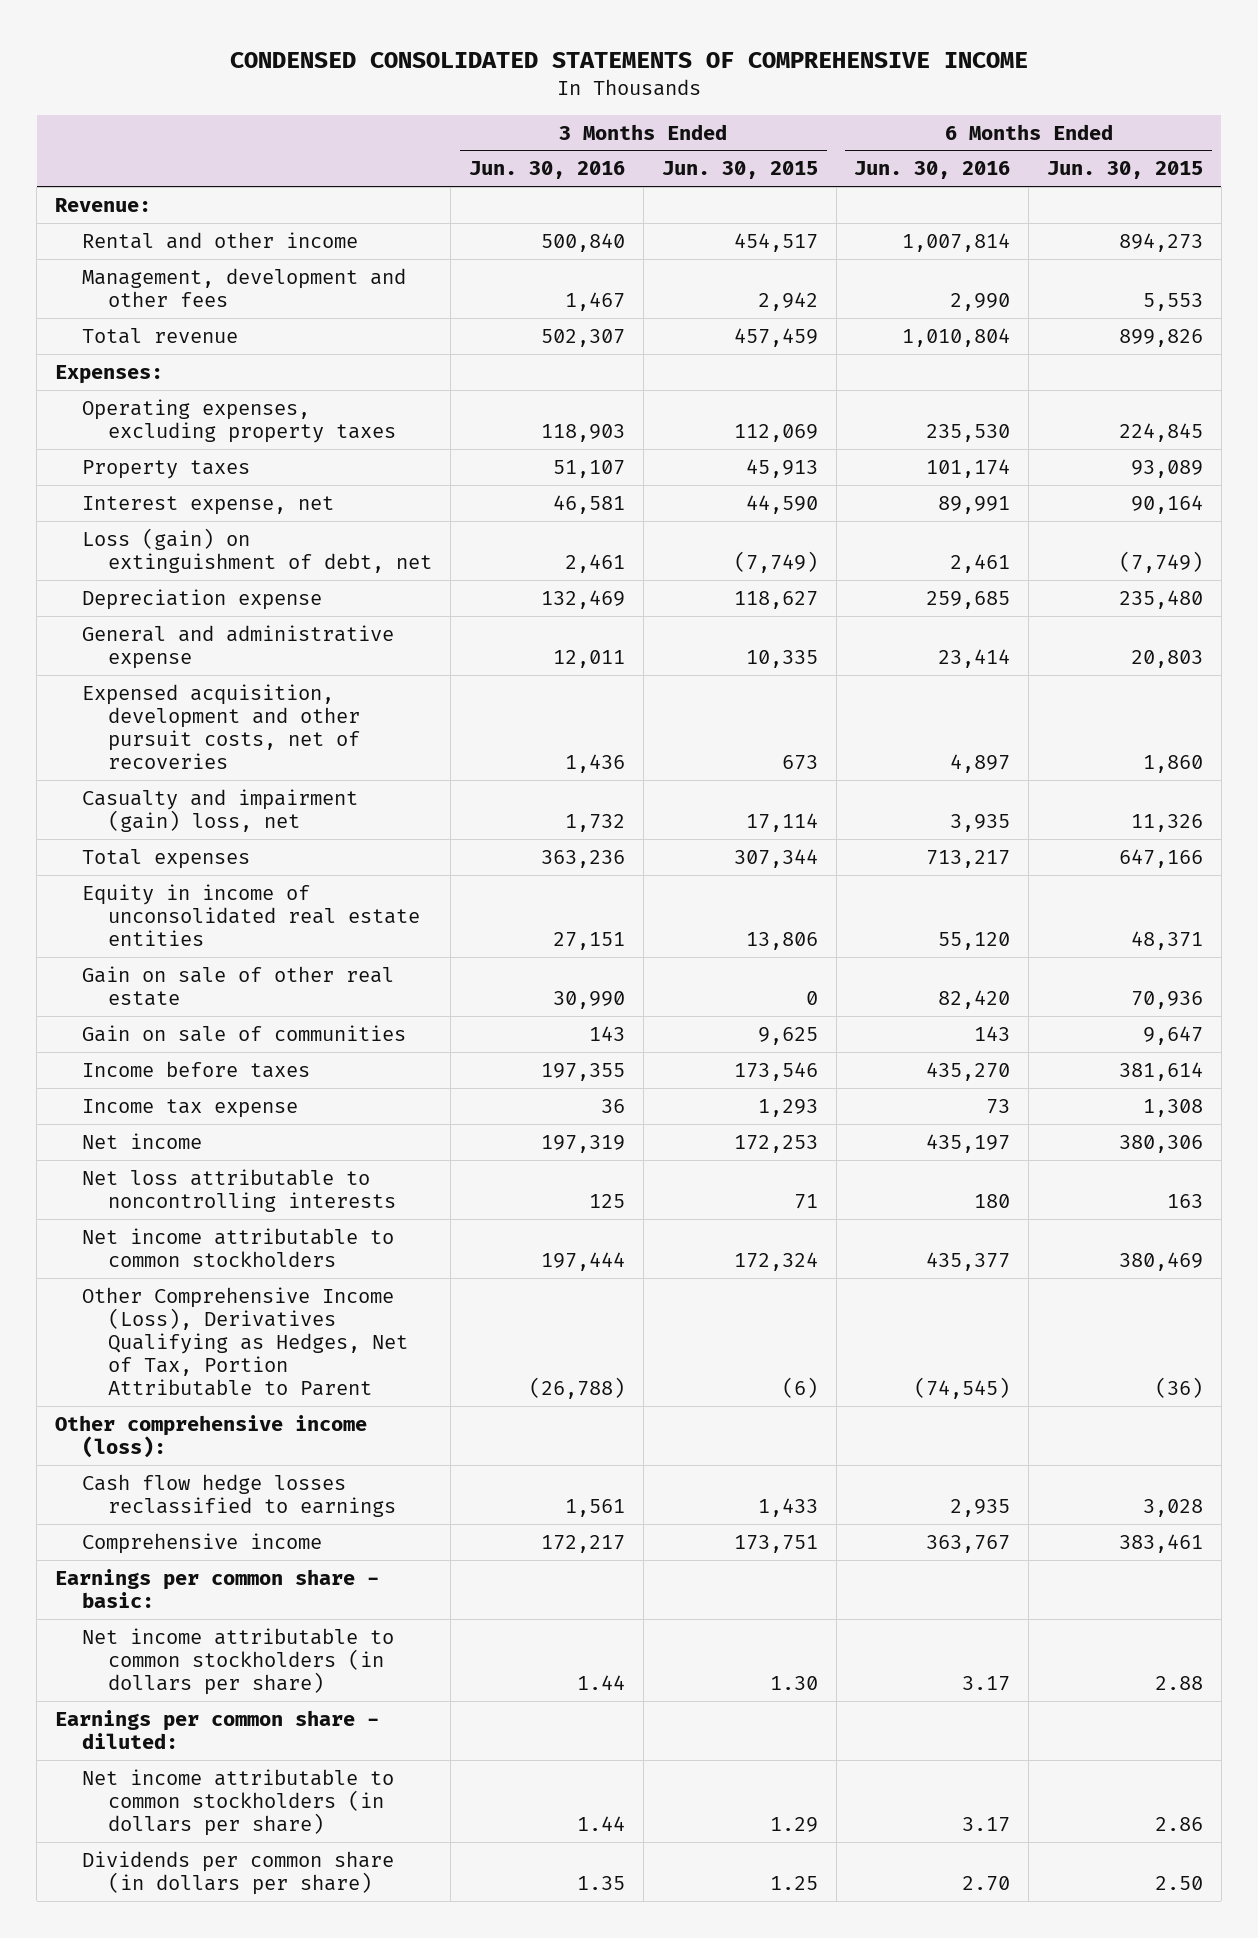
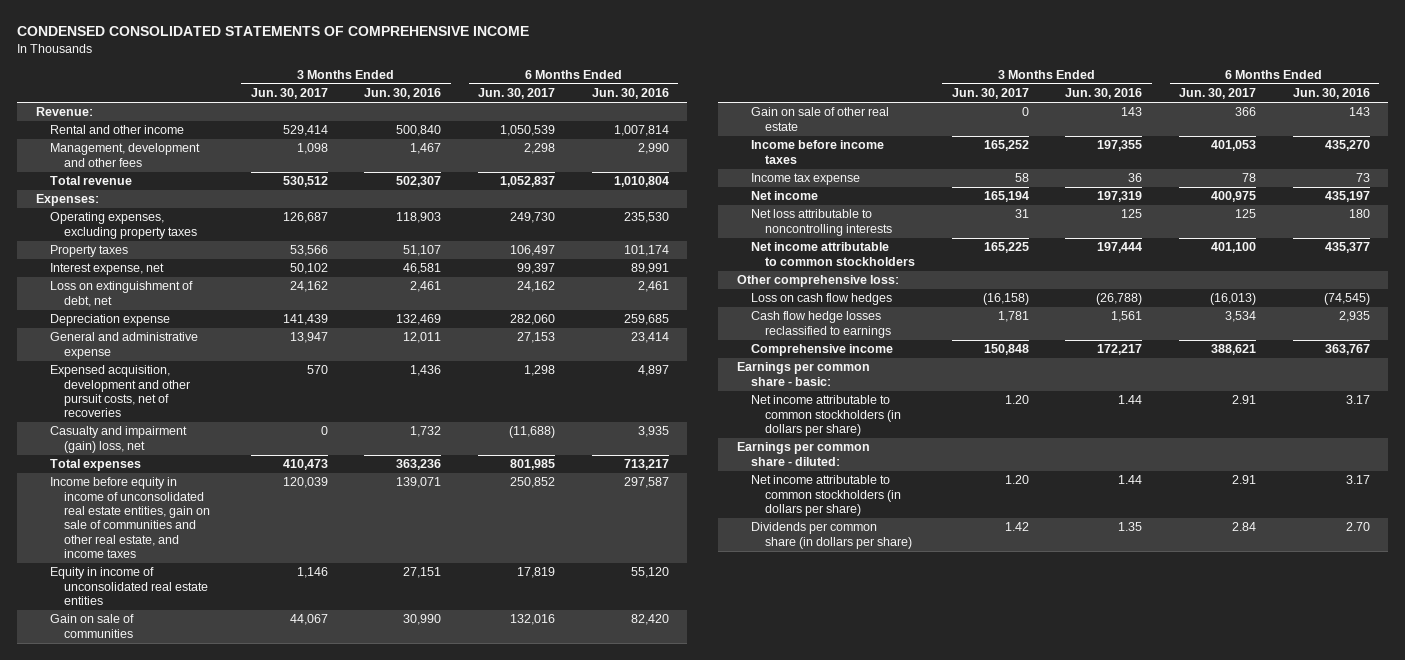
- | 3 Months Ended Jun. 30, 2016 | 3 Months Ended Jun. 30, 2015 | 6 Months Ended Jun. 30, 2016 | 6 Months Ended Jun. 30, 2015
+ | 3 Months Ended Jun. 30, 2017 | 3 Months Ended Jun. 30, 2016 | 6 Months Ended Jun. 30, 2017 | 6 Months Ended Jun. 30, 2016
- Loss (gain) on extinguishment of debt, net | 2,461 | (7,749) | 2,461 | (7,749)
+ Loss on extinguishment of debt, net | 24,162 | 2,461 | 24,162 | 2,461
+ Income before equity in income of unconsolidated real estate entities, gain on sale of communities and other real estate, and income taxes | 120,039 | 139,071 | 250,852 | 297,587
- Gain on sale of other real estate | 30,990 | 0 | 82,420 | 70,936
- Gain on sale of communities | 143 | 9,625 | 143 | 9,647
- Income before taxes | 197,355 | 173,546 | 435,270 | 381,614
+ Gain on sale of communities | 44,067 | 30,990 | 132,016 | 82,420
+ Gain on sale of other real estate | 0 | 143 | 366 | 143
+ Income before income taxes | 165,252 | 197,355 | 401,053 | 435,270
- Other Comprehensive Income (Loss), Derivatives Qualifying as Hedges, Net of Tax, Portion Attributable to Parent | (26,788) | (6) | (74,545) | (36)
- Other comprehensive income (loss):
+ Other comprehensive loss:
+ Loss on cash flow hedges | (16,158) | (26,788) | (16,013) | (74,545)

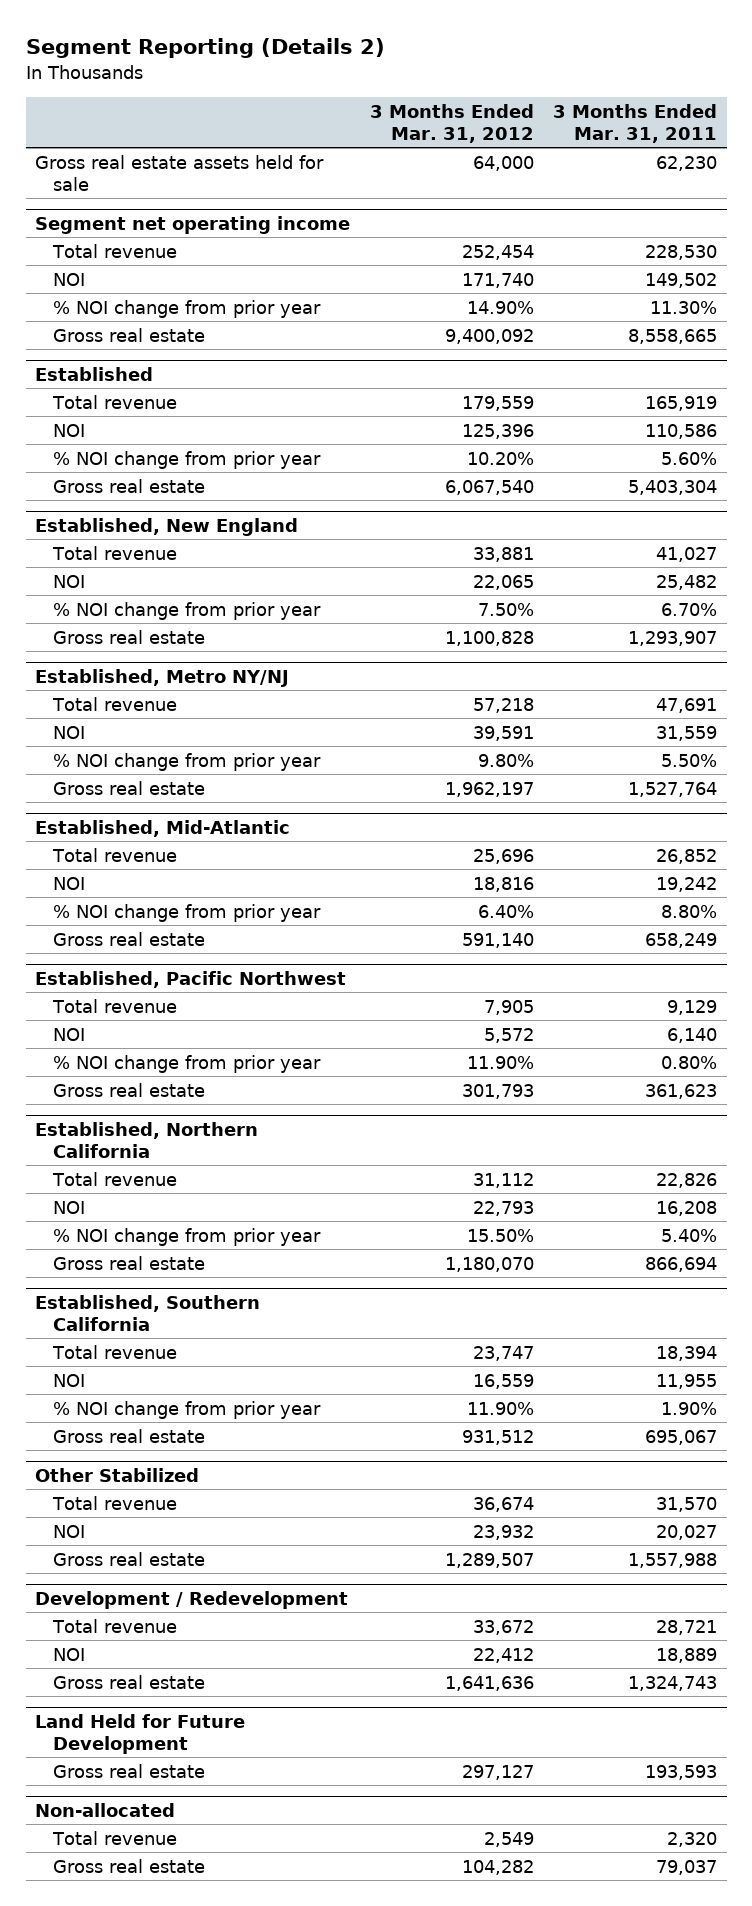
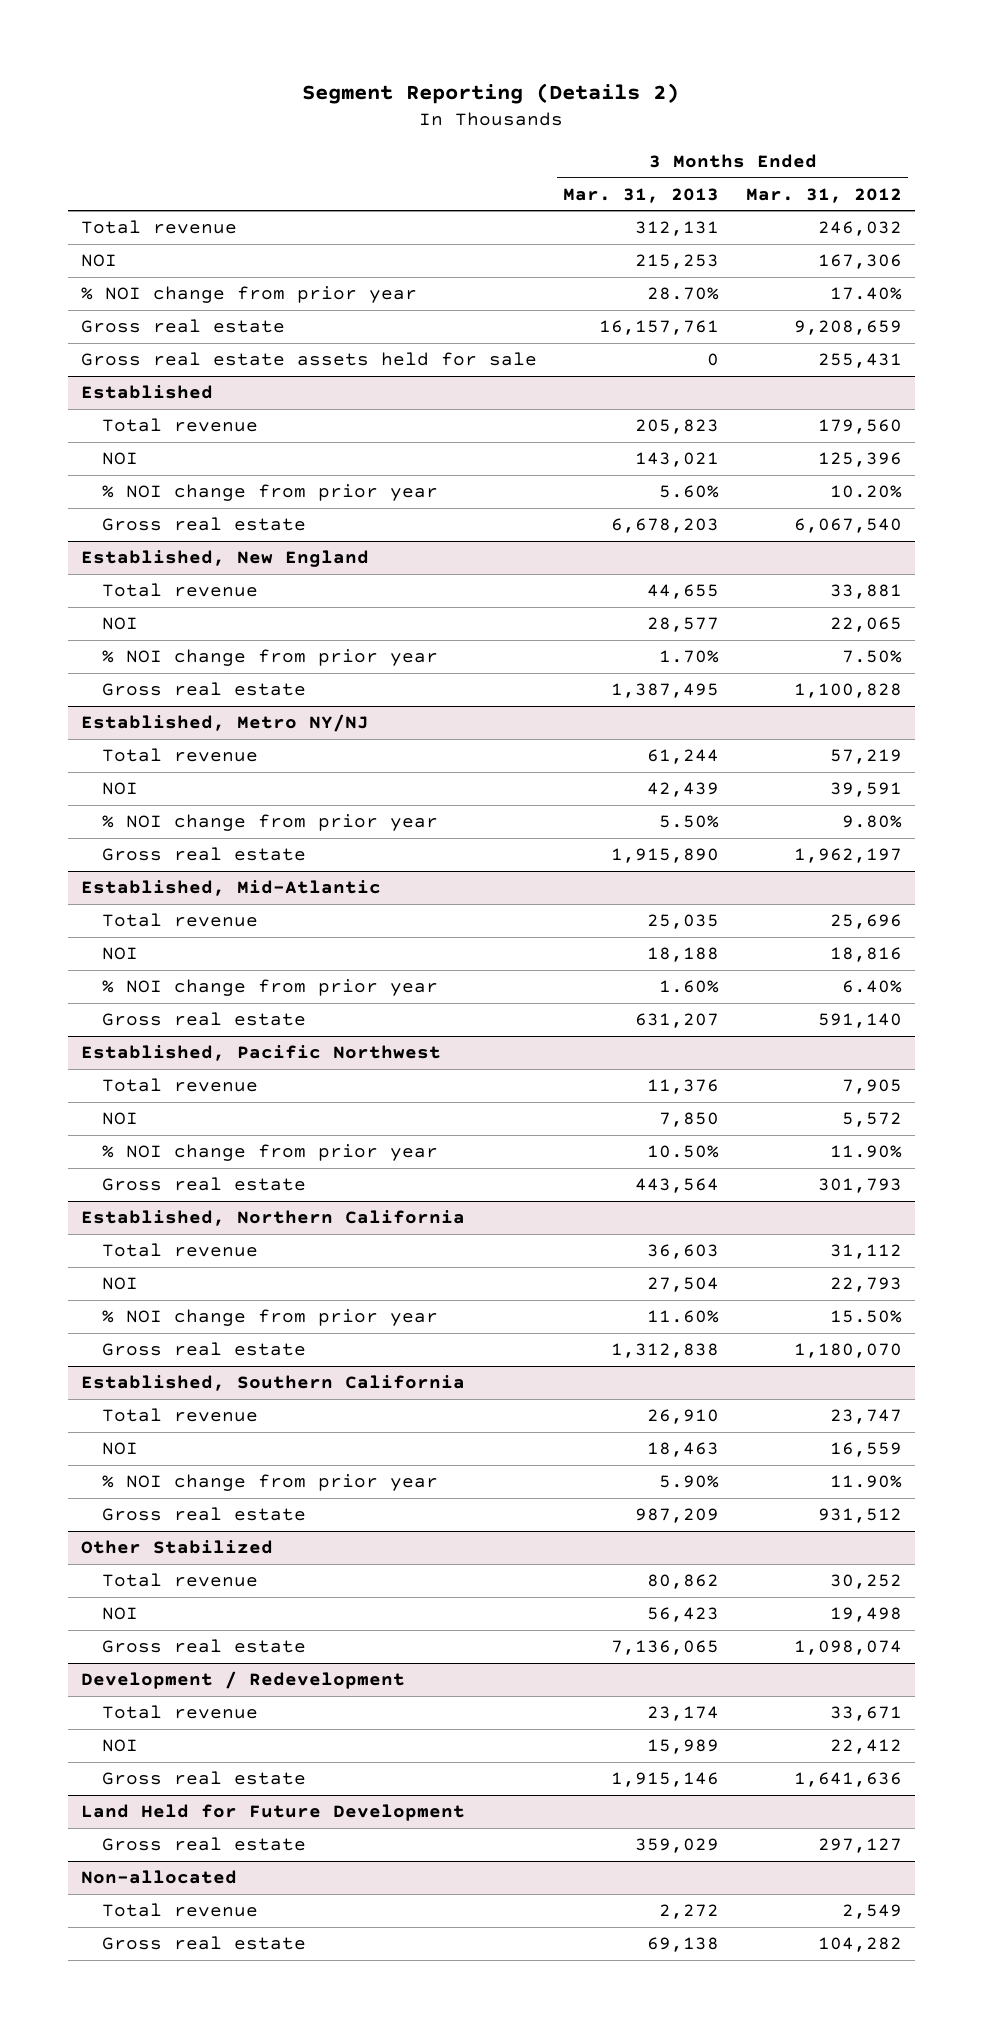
- | 3 Months Ended Mar. 31, 2012 | 3 Months Ended Mar. 31, 2011
+ | 3 Months Ended Mar. 31, 2013 | 3 Months Ended Mar. 31, 2012
- Gross real estate assets held for sale | 64,000 | 62,230
- Segment net operating income
- Total revenue | 252,454 | 228,530
- NOI | 171,740 | 149,502
- % NOI change from prior year | 14.90% | 11.30%
- Gross real estate | 9,400,092 | 8,558,665
+ Total revenue | 312,131 | 246,032
+ NOI | 215,253 | 167,306
+ % NOI change from prior year | 28.70% | 17.40%
+ Gross real estate | 16,157,761 | 9,208,659
+ Gross real estate assets held for sale | 0 | 255,431
@ Established
- Total revenue | 179,559 | 165,919
+ Total revenue | 205,823 | 179,560
@ Established, Metro NY/NJ
- Total revenue | 57,218 | 47,691
+ Total revenue | 61,244 | 57,219
@ Other Stabilized
- Total revenue | 36,674 | 31,570
- NOI | 23,932 | 20,027
- Gross real estate | 1,289,507 | 1,557,988
+ Total revenue | 80,862 | 30,252
+ NOI | 56,423 | 19,498
+ Gross real estate | 7,136,065 | 1,098,074
@ Development / Redevelopment
- Total revenue | 33,672 | 28,721
+ Total revenue | 23,174 | 33,671

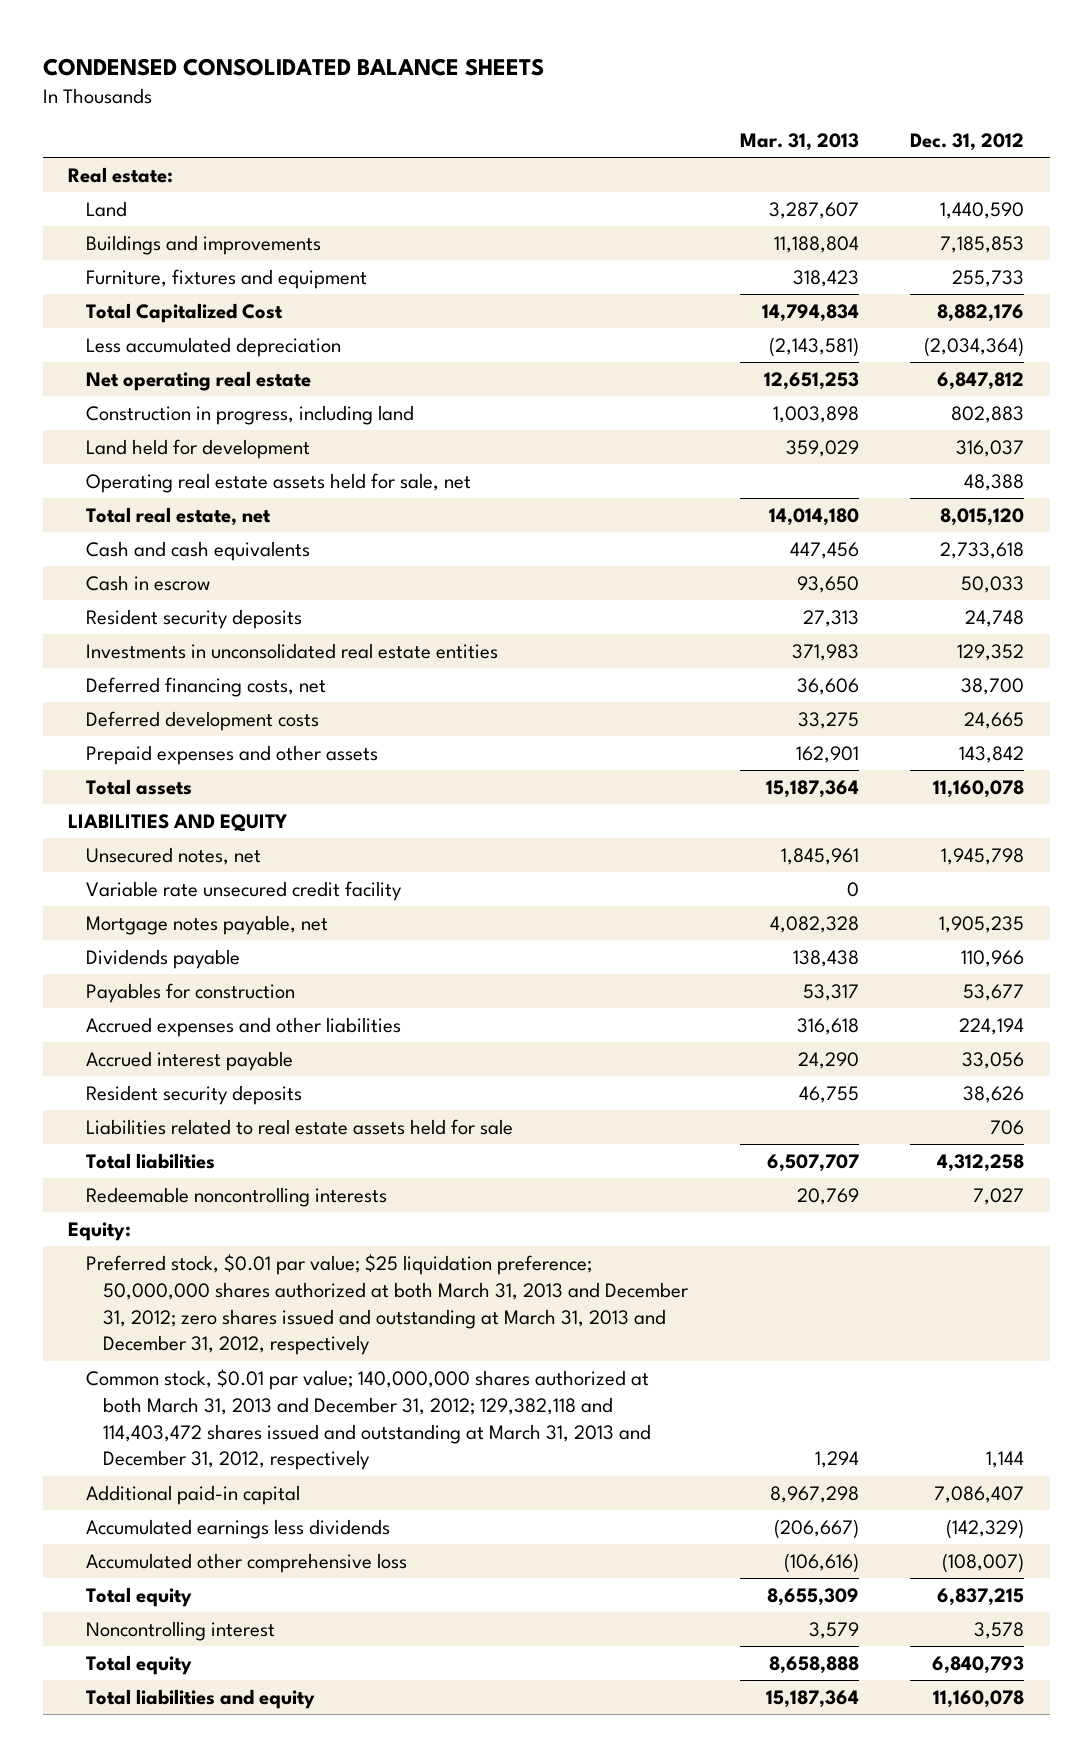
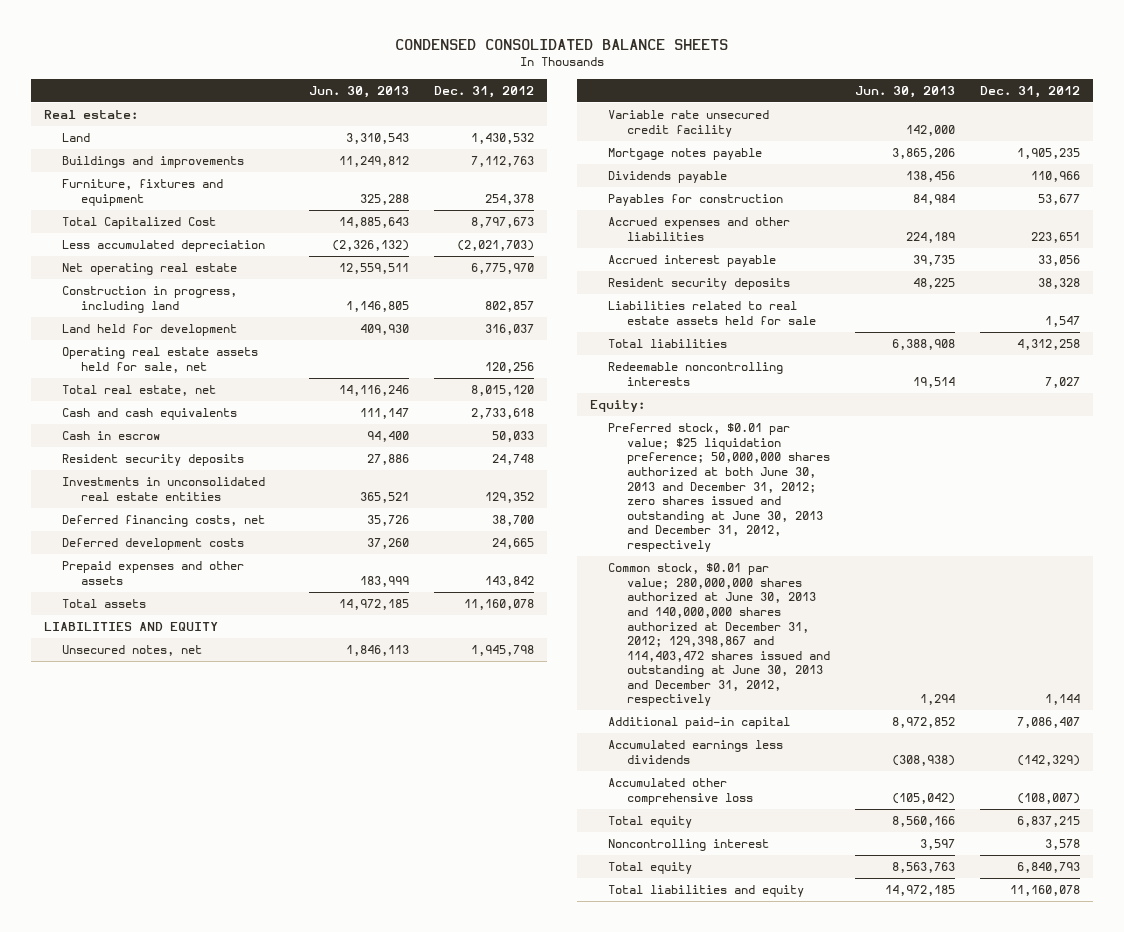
- | Mar. 31, 2013 | Dec. 31, 2012
+ | Jun. 30, 2013 | Dec. 31, 2012
- Land | 3,287,607 | 1,440,590
- Buildings and improvements | 11,188,804 | 7,185,853
- Furniture, fixtures and equipment | 318,423 | 255,733
- Total Capitalized Cost | 14,794,834 | 8,882,176
- Less accumulated depreciation | (2,143,581) | (2,034,364)
- Net operating real estate | 12,651,253 | 6,847,812
- Construction in progress, including land | 1,003,898 | 802,883
+ Land | 3,310,543 | 1,430,532
+ Buildings and improvements | 11,249,812 | 7,112,763
+ Furniture, fixtures and equipment | 325,288 | 254,378
+ Total Capitalized Cost | 14,885,643 | 8,797,673
+ Less accumulated depreciation | (2,326,132) | (2,021,703)
+ Net operating real estate | 12,559,511 | 6,775,970
+ Construction in progress, including land | 1,146,805 | 802,857
- Operating real estate assets held for sale, net | | 48,388
+ Operating real estate assets held for sale, net | | 120,256
- Mortgage notes payable, net | 4,082,328 | 1,905,235
+ Mortgage notes payable | 3,865,206 | 1,905,235
- Accrued expenses and other liabilities | 316,618 | 224,194
+ Accrued expenses and other liabilities | 224,189 | 223,651
- Resident security deposits | 46,755 | 38,626
- Liabilities related to real estate assets held for sale | | 706
+ Resident security deposits | 48,225 | 38,328
+ Liabilities related to real estate assets held for sale | | 1,547
- Preferred stock, $0.01 par value; $25 liquidation preference; 50,000,000 shares authorized at both March 31, 2013 and December 31, 2012; zero shares issued and outstanding at March 31, 2013 and December 31, 2012, respectively
- Common stock, $0.01 par value; 140,000,000 shares authorized at both March 31, 2013 and December 31, 2012; 129,382,118 and 114,403,472 shares issued and outstanding at March 31, 2013 and December 31, 2012, respectively | 1,294 | 1,144
+ Preferred stock, $0.01 par value; $25 liquidation preference; 50,000,000 shares authorized at both June 30, 2013 and December 31, 2012; zero shares issued and outstanding at June 30, 2013 and December 31, 2012, respectively
+ Common stock, $0.01 par value; 280,000,000 shares authorized at June 30, 2013 and 140,000,000 shares authorized at December 31, 2012; 129,398,867 and 114,403,472 shares issued and outstanding at June 30, 2013 and December 31, 2012, respectively | 1,294 | 1,144

